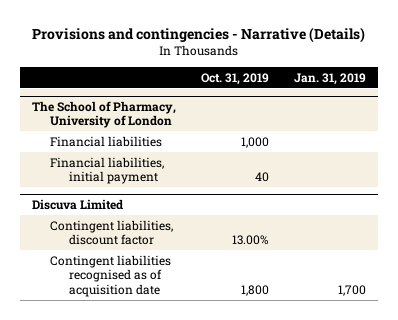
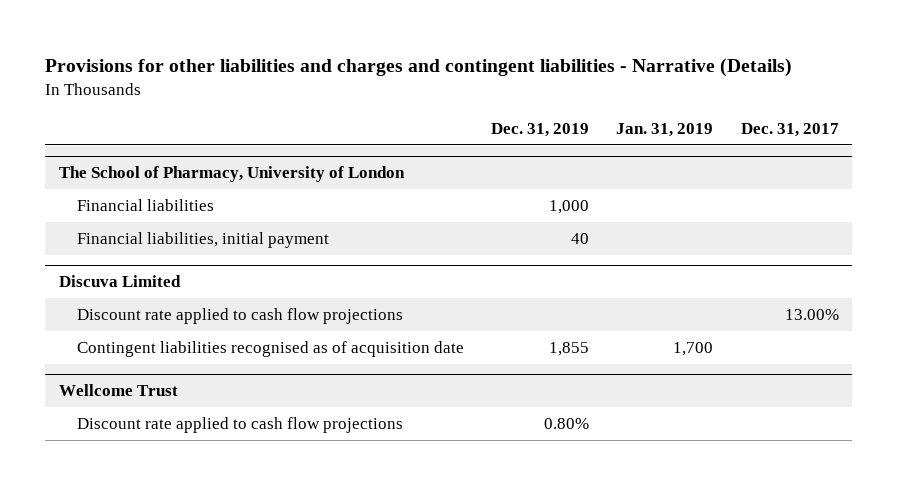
- Provisions and contingencies - Narrative (Details)
+ Provisions for other liabilities and charges and contingent liabilities - Narrative (Details)
- | Oct. 31, 2019 | Jan. 31, 2019
+ | Dec. 31, 2019 | Jan. 31, 2019 | Dec. 31, 2017
@ Discuva Limited
- Contingent liabilities, discount factor | 13.00% |
+ Discount rate applied to cash flow projections | | | 13.00%
+ Wellcome Trust
+ Discount rate applied to cash flow projections | 0.80% | |

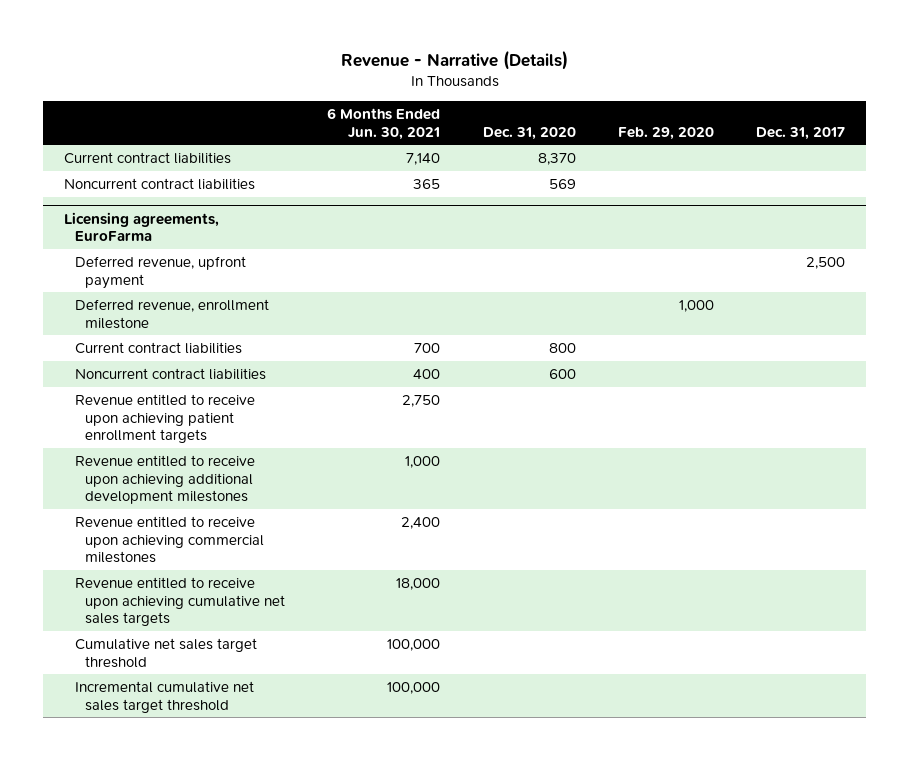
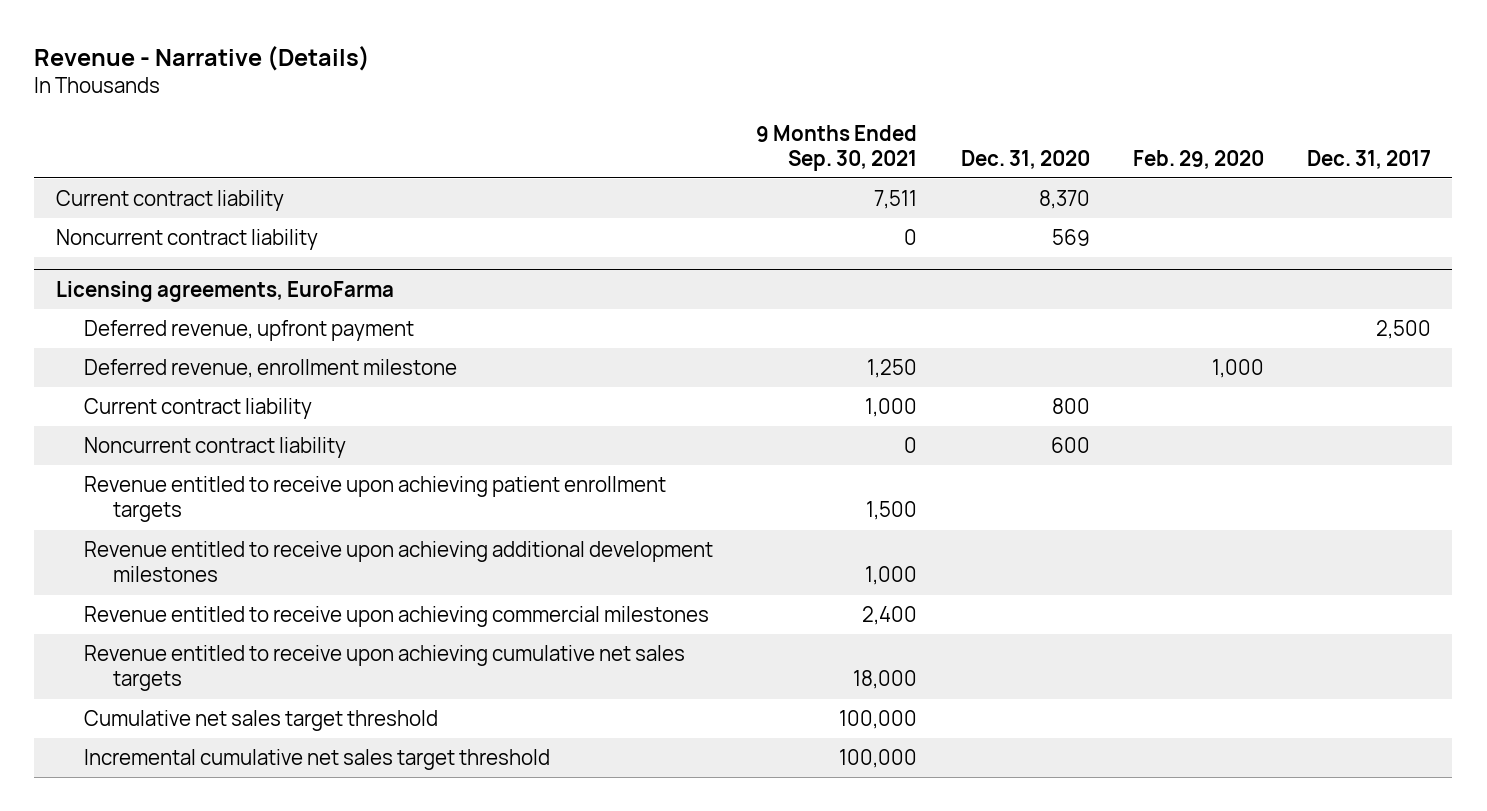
- | 6 Months Ended Jun. 30, 2021 | Dec. 31, 2020 | Feb. 29, 2020 | Dec. 31, 2017
+ | 9 Months Ended Sep. 30, 2021 | Dec. 31, 2020 | Feb. 29, 2020 | Dec. 31, 2017
- Current contract liabilities | 7,140 | 8,370 | |
- Noncurrent contract liabilities | 365 | 569 | |
+ Current contract liability | 7,511 | 8,370 | |
+ Noncurrent contract liability | 0 | 569 | |
@ Licensing agreements, EuroFarma
- Current contract liabilities | 700 | 800 | |
- Noncurrent contract liabilities | 400 | 600 | |
+ Current contract liability | 1,000 | 800 | |
+ Noncurrent contract liability | 0 | 600 | |

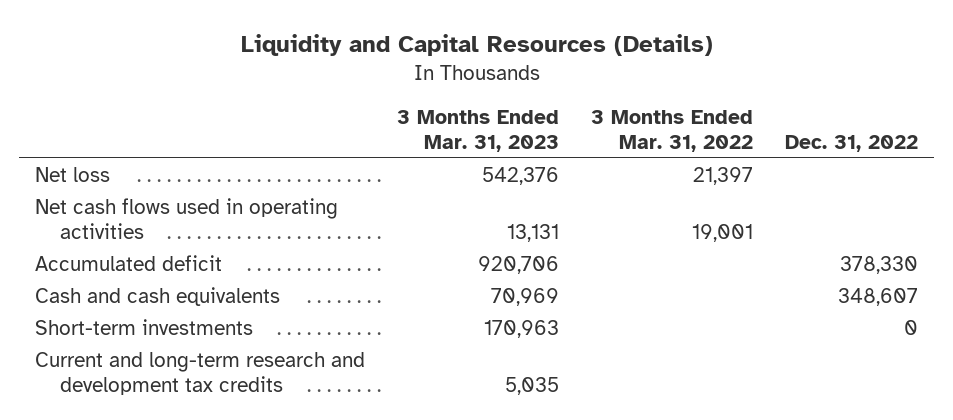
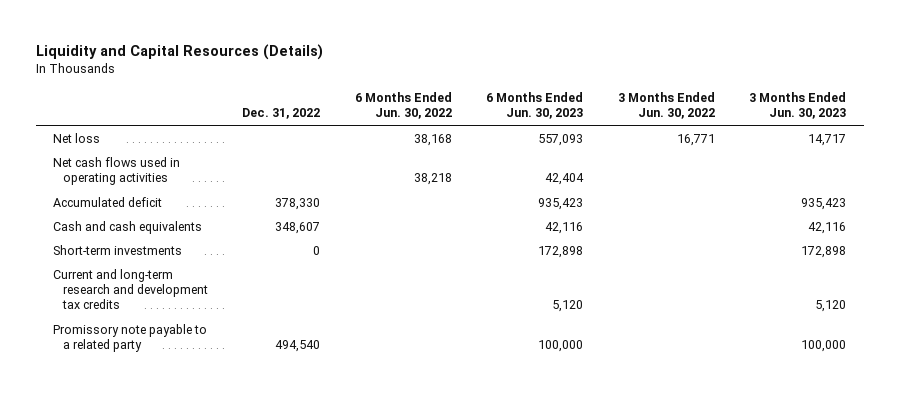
- | 3 Months Ended Mar. 31, 2023 | 3 Months Ended Mar. 31, 2022 | Dec. 31, 2022
+ | Dec. 31, 2022 | 6 Months Ended Jun. 30, 2022 | 6 Months Ended Jun. 30, 2023 | 3 Months Ended Jun. 30, 2022 | 3 Months Ended Jun. 30, 2023
+ Promissory note payable to a related party | 494,540 | | 100,000 | | 100,000

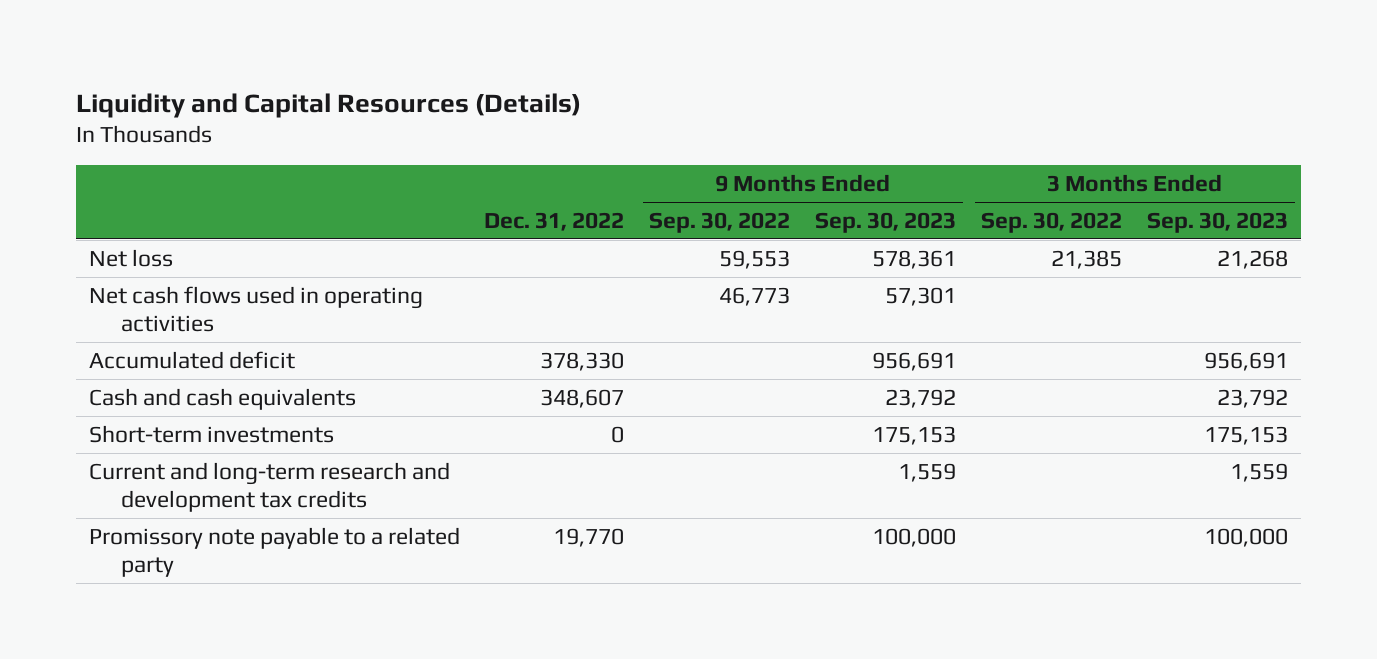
- | Dec. 31, 2022 | 6 Months Ended Jun. 30, 2022 | 6 Months Ended Jun. 30, 2023 | 3 Months Ended Jun. 30, 2022 | 3 Months Ended Jun. 30, 2023
+ | Dec. 31, 2022 | 9 Months Ended Sep. 30, 2022 | 9 Months Ended Sep. 30, 2023 | 3 Months Ended Sep. 30, 2022 | 3 Months Ended Sep. 30, 2023
- Promissory note payable to a related party | 494,540 | | 100,000 | | 100,000
+ Promissory note payable to a related party | 19,770 | | 100,000 | | 100,000

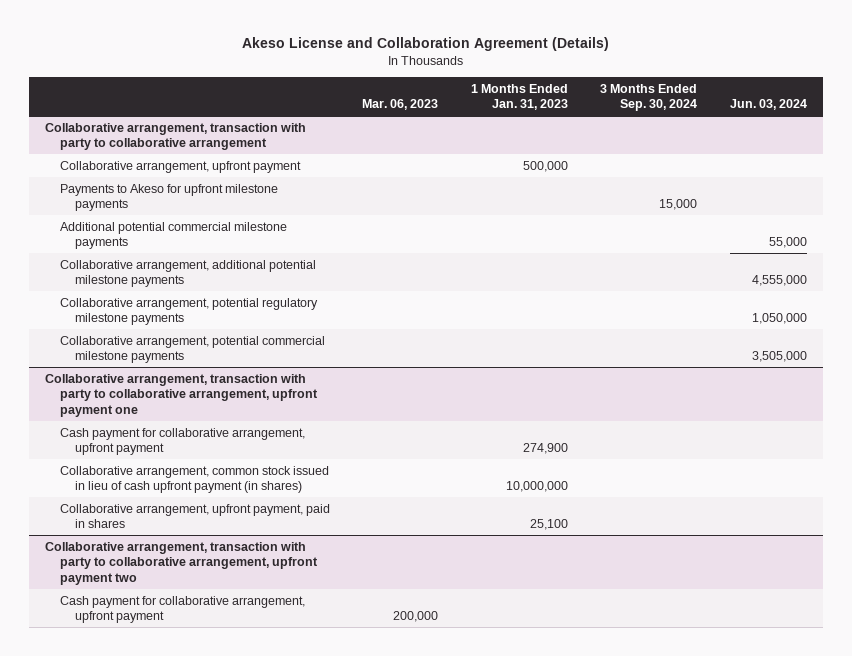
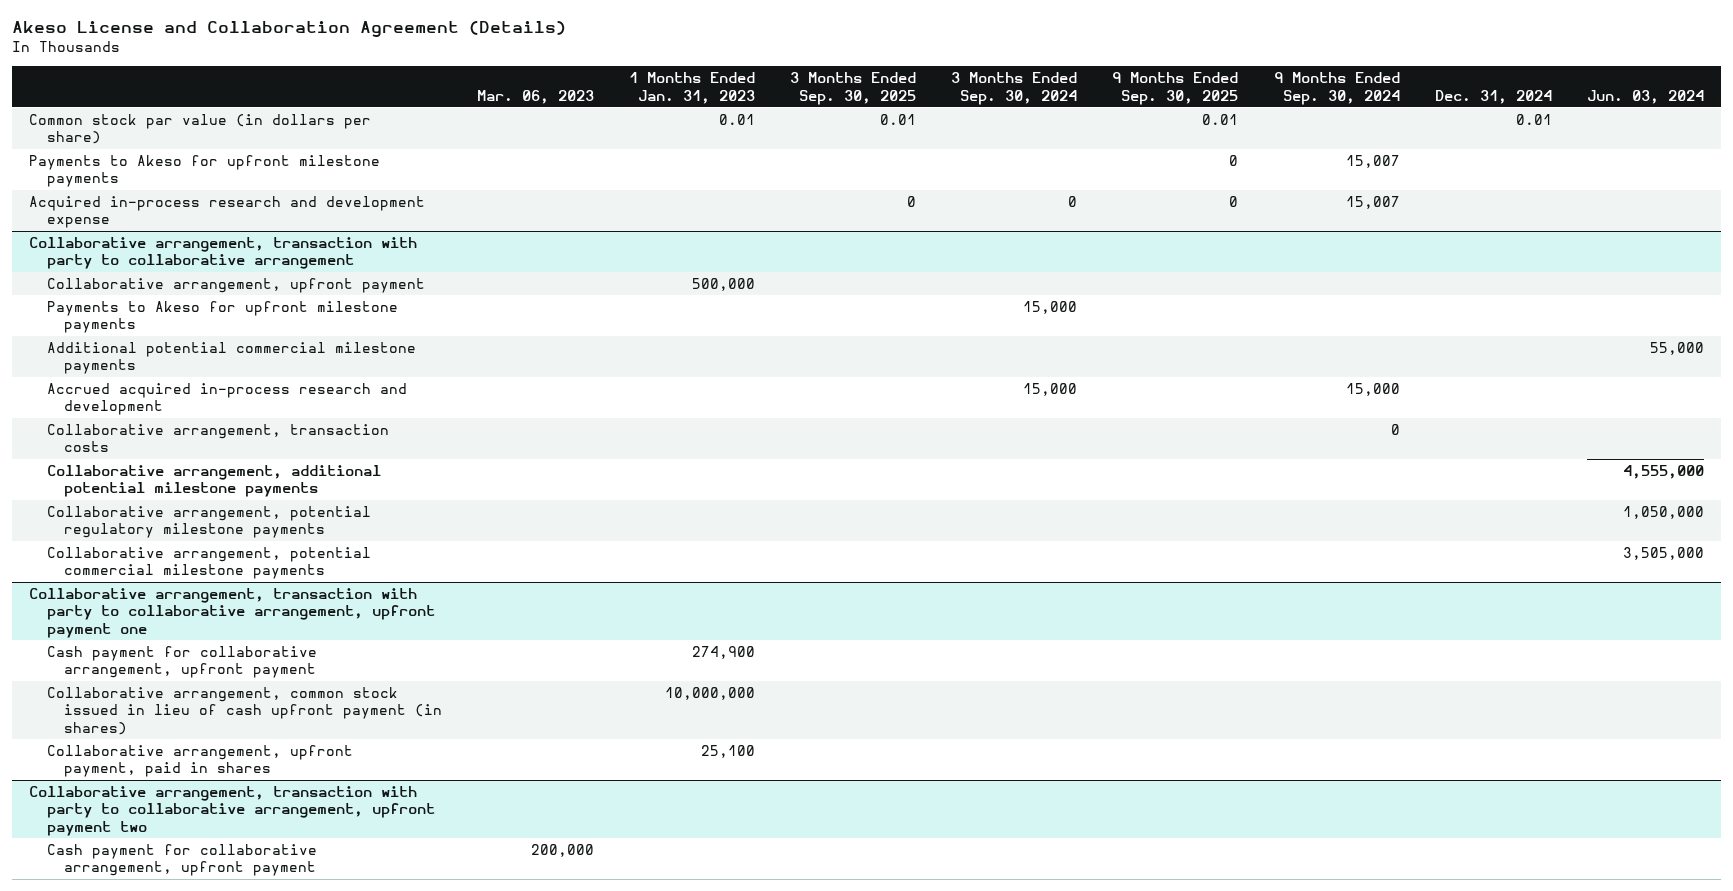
- | Mar. 06, 2023 | 1 Months Ended Jan. 31, 2023 | 3 Months Ended Sep. 30, 2024 | Jun. 03, 2024
+ | Mar. 06, 2023 | 1 Months Ended Jan. 31, 2023 | 3 Months Ended Sep. 30, 2025 | 3 Months Ended Sep. 30, 2024 | 9 Months Ended Sep. 30, 2025 | 9 Months Ended Sep. 30, 2024 | Dec. 31, 2024 | Jun. 03, 2024
+ Common stock par value (in dollars per share) | | 0.01 | 0.01 | | 0.01 | | 0.01 |
+ Payments to Akeso for upfront milestone payments | | | | | 0 | 15,007 | |
+ Acquired in-process research and development expense | | | 0 | 0 | 0 | 15,007 | |
@ Collaborative arrangement, transaction with party to collaborative arrangement
+ Accrued acquired in-process research and development | | | | 15,000 | | 15,000 | |
+ Collaborative arrangement, transaction costs | | | | | | 0 | |

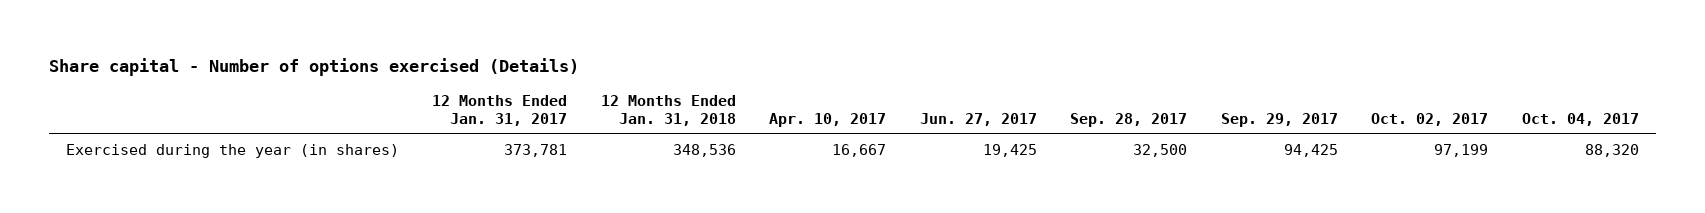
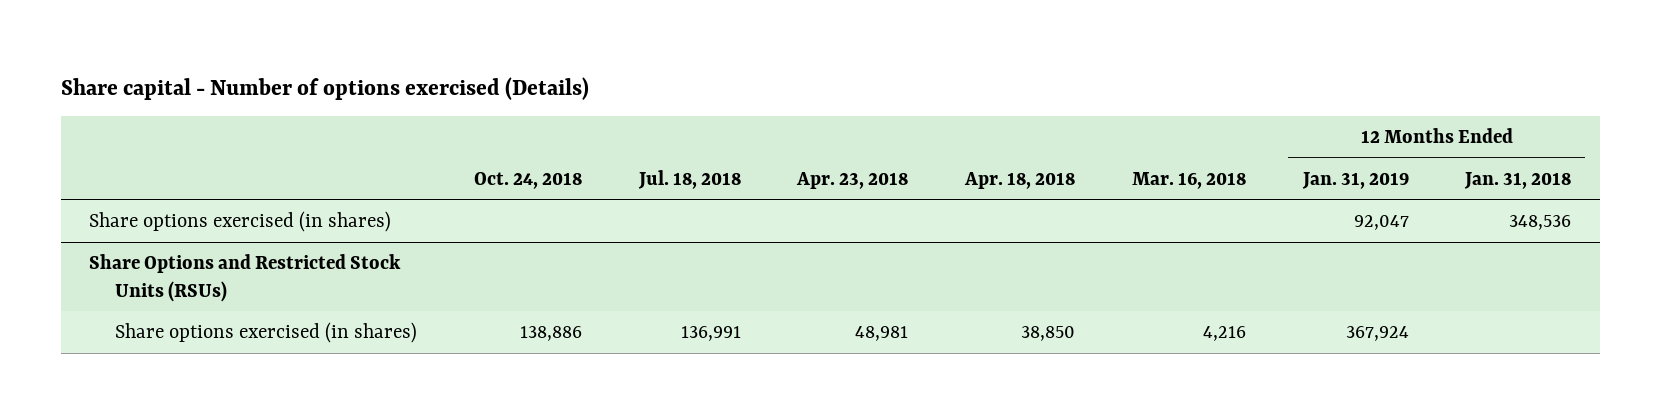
- | 12 Months Ended Jan. 31, 2017 | 12 Months Ended Jan. 31, 2018 | Apr. 10, 2017 | Jun. 27, 2017 | Sep. 28, 2017 | Sep. 29, 2017 | Oct. 02, 2017 | Oct. 04, 2017
+ | Oct. 24, 2018 | Jul. 18, 2018 | Apr. 23, 2018 | Apr. 18, 2018 | Mar. 16, 2018 | 12 Months Ended Jan. 31, 2019 | 12 Months Ended Jan. 31, 2018
- Exercised during the year (in shares) | 373,781 | 348,536 | 16,667 | 19,425 | 32,500 | 94,425 | 97,199 | 88,320
+ Share options exercised (in shares) | | | | | | 92,047 | 348,536
+ Share Options and Restricted Stock Units (RSUs)
+ Share options exercised (in shares) | 138,886 | 136,991 | 48,981 | 38,850 | 4,216 | 367,924 |

